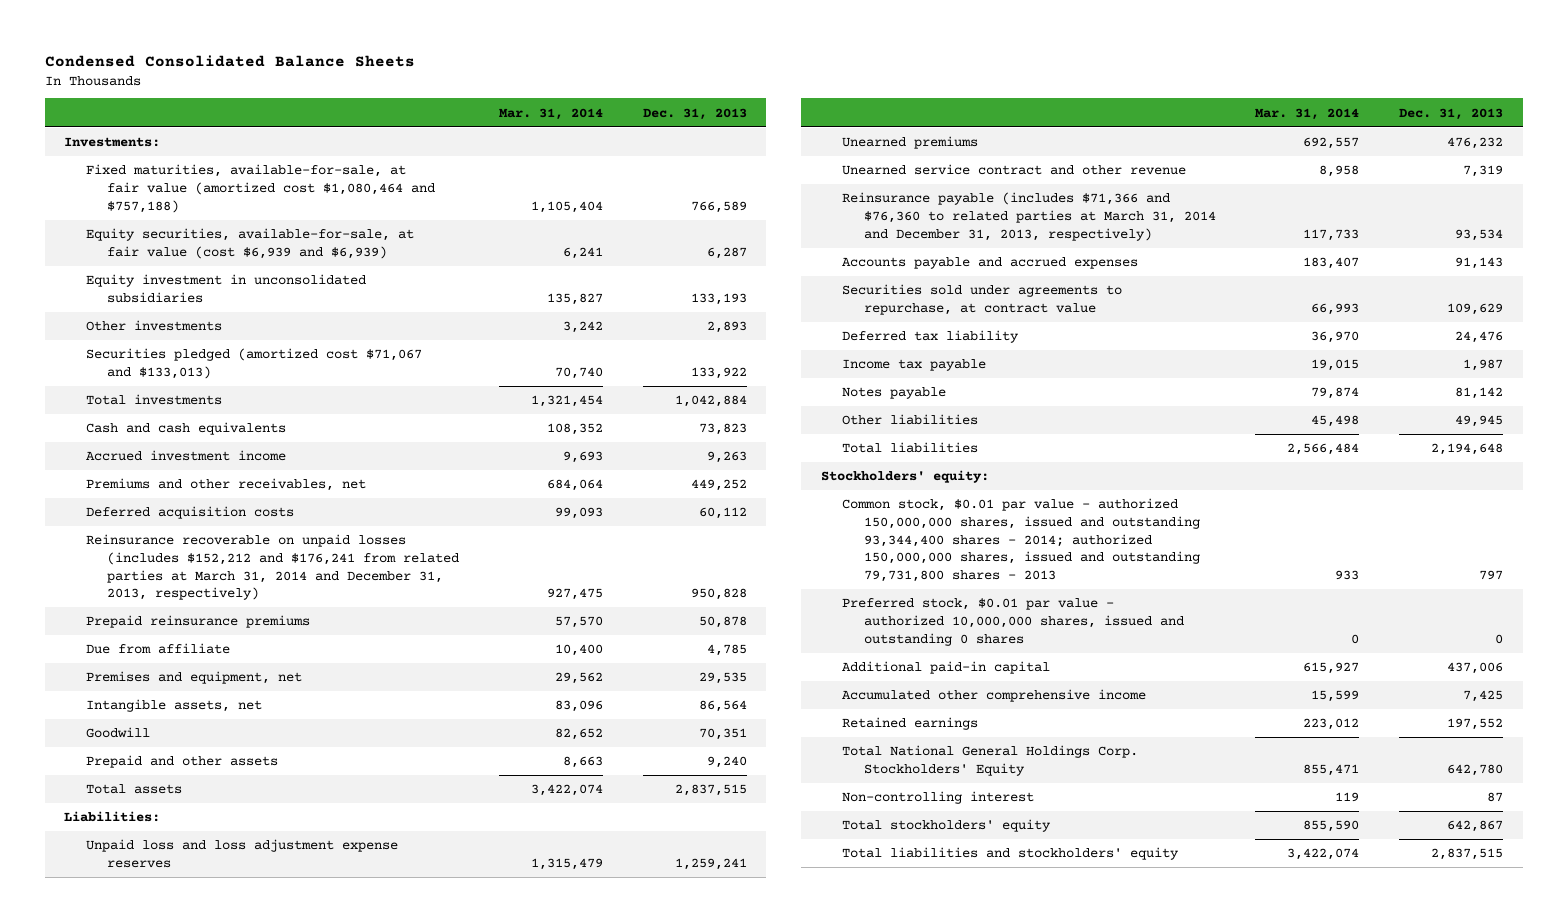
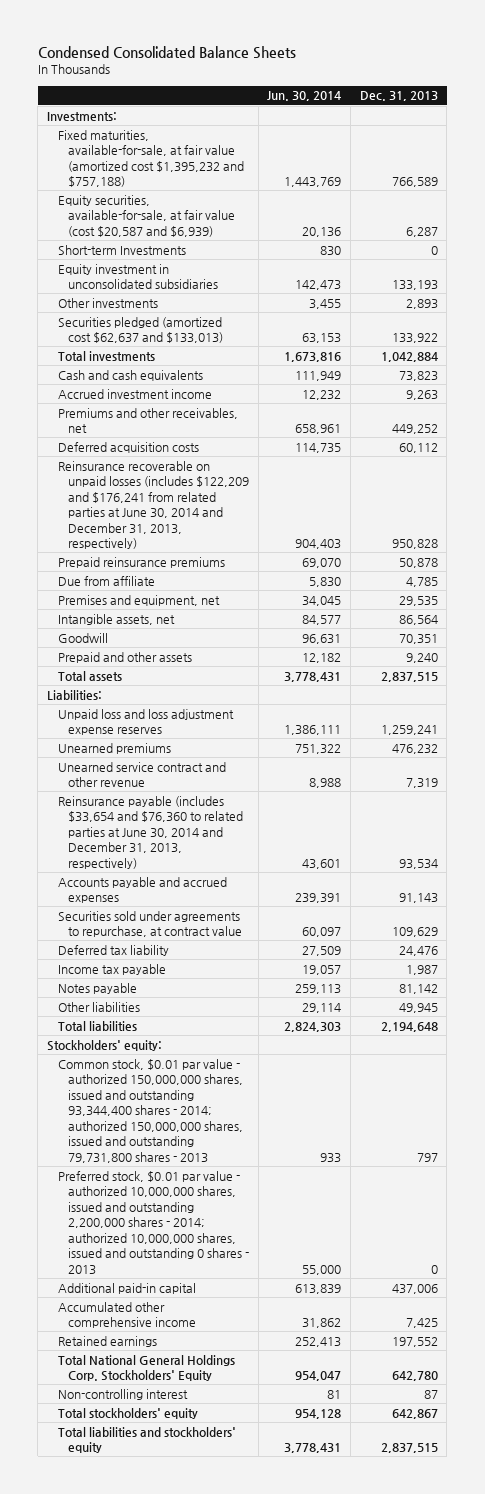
- | Mar. 31, 2014 | Dec. 31, 2013
+ | Jun. 30, 2014 | Dec. 31, 2013
- Fixed maturities, available-for-sale, at fair value (amortized cost $1,080,464 and $757,188) | 1,105,404 | 766,589
- Equity securities, available-for-sale, at fair value (cost $6,939 and $6,939) | 6,241 | 6,287
+ Fixed maturities, available-for-sale, at fair value (amortized cost $1,395,232 and $757,188) | 1,443,769 | 766,589
+ Equity securities, available-for-sale, at fair value (cost $20,587 and $6,939) | 20,136 | 6,287
+ Short-term Investments | 830 | 0
- Securities pledged (amortized cost $71,067 and $133,013) | 70,740 | 133,922
+ Securities pledged (amortized cost $62,637 and $133,013) | 63,153 | 133,922
- Reinsurance recoverable on unpaid losses (includes $152,212 and $176,241 from related parties at March 31, 2014 and December 31, 2013, respectively) | 927,475 | 950,828
+ Reinsurance recoverable on unpaid losses (includes $122,209 and $176,241 from related parties at June 30, 2014 and December 31, 2013, respectively) | 904,403 | 950,828
- Reinsurance payable (includes $71,366 and $76,360 to related parties at March 31, 2014 and December 31, 2013, respectively) | 117,733 | 93,534
+ Reinsurance payable (includes $33,654 and $76,360 to related parties at June 30, 2014 and December 31, 2013, respectively) | 43,601 | 93,534
- Preferred stock, $0.01 par value - authorized 10,000,000 shares, issued and outstanding 0 shares | 0 | 0
+ Preferred stock, $0.01 par value - authorized 10,000,000 shares, issued and outstanding 2,200,000 shares - 2014; authorized 10,000,000 shares, issued and outstanding 0 shares - 2013 | 55,000 | 0

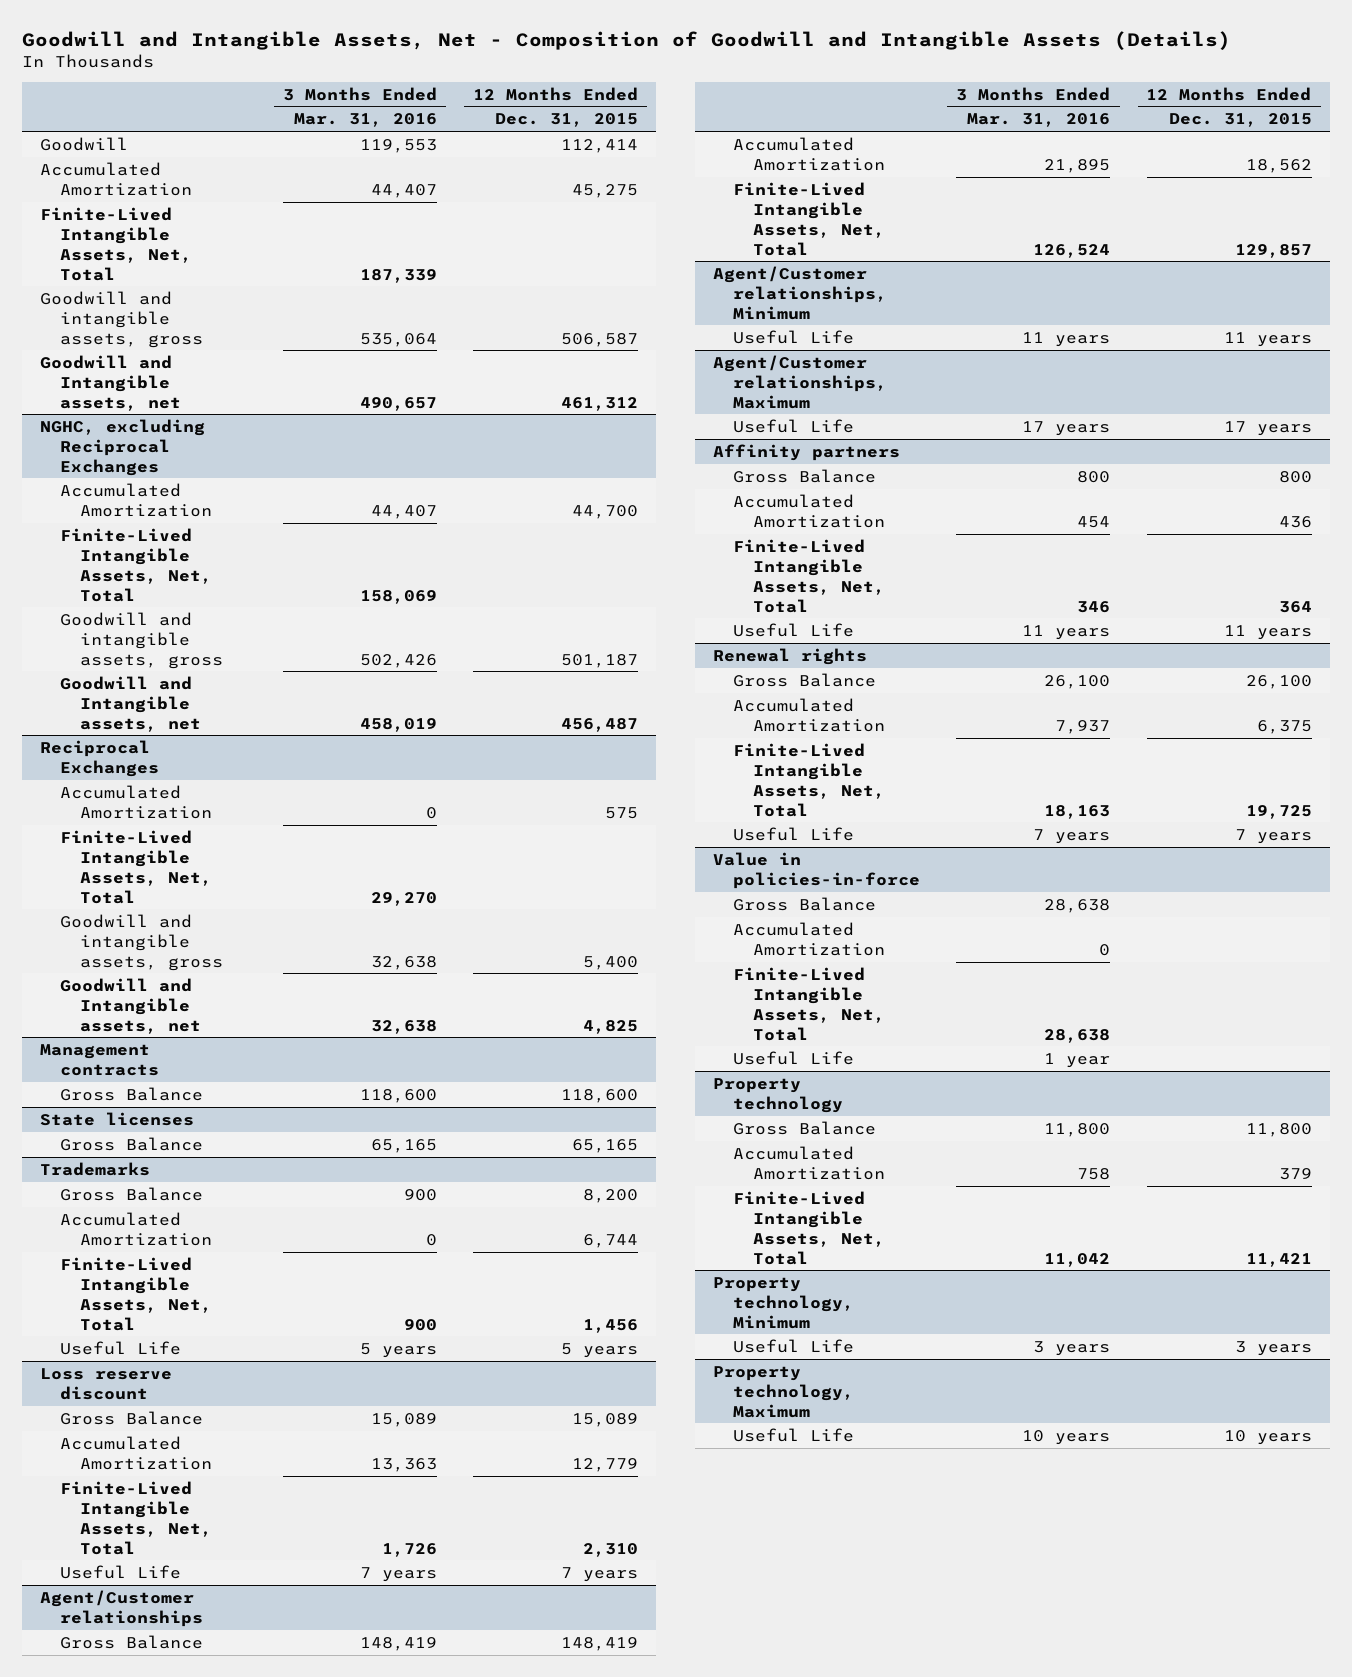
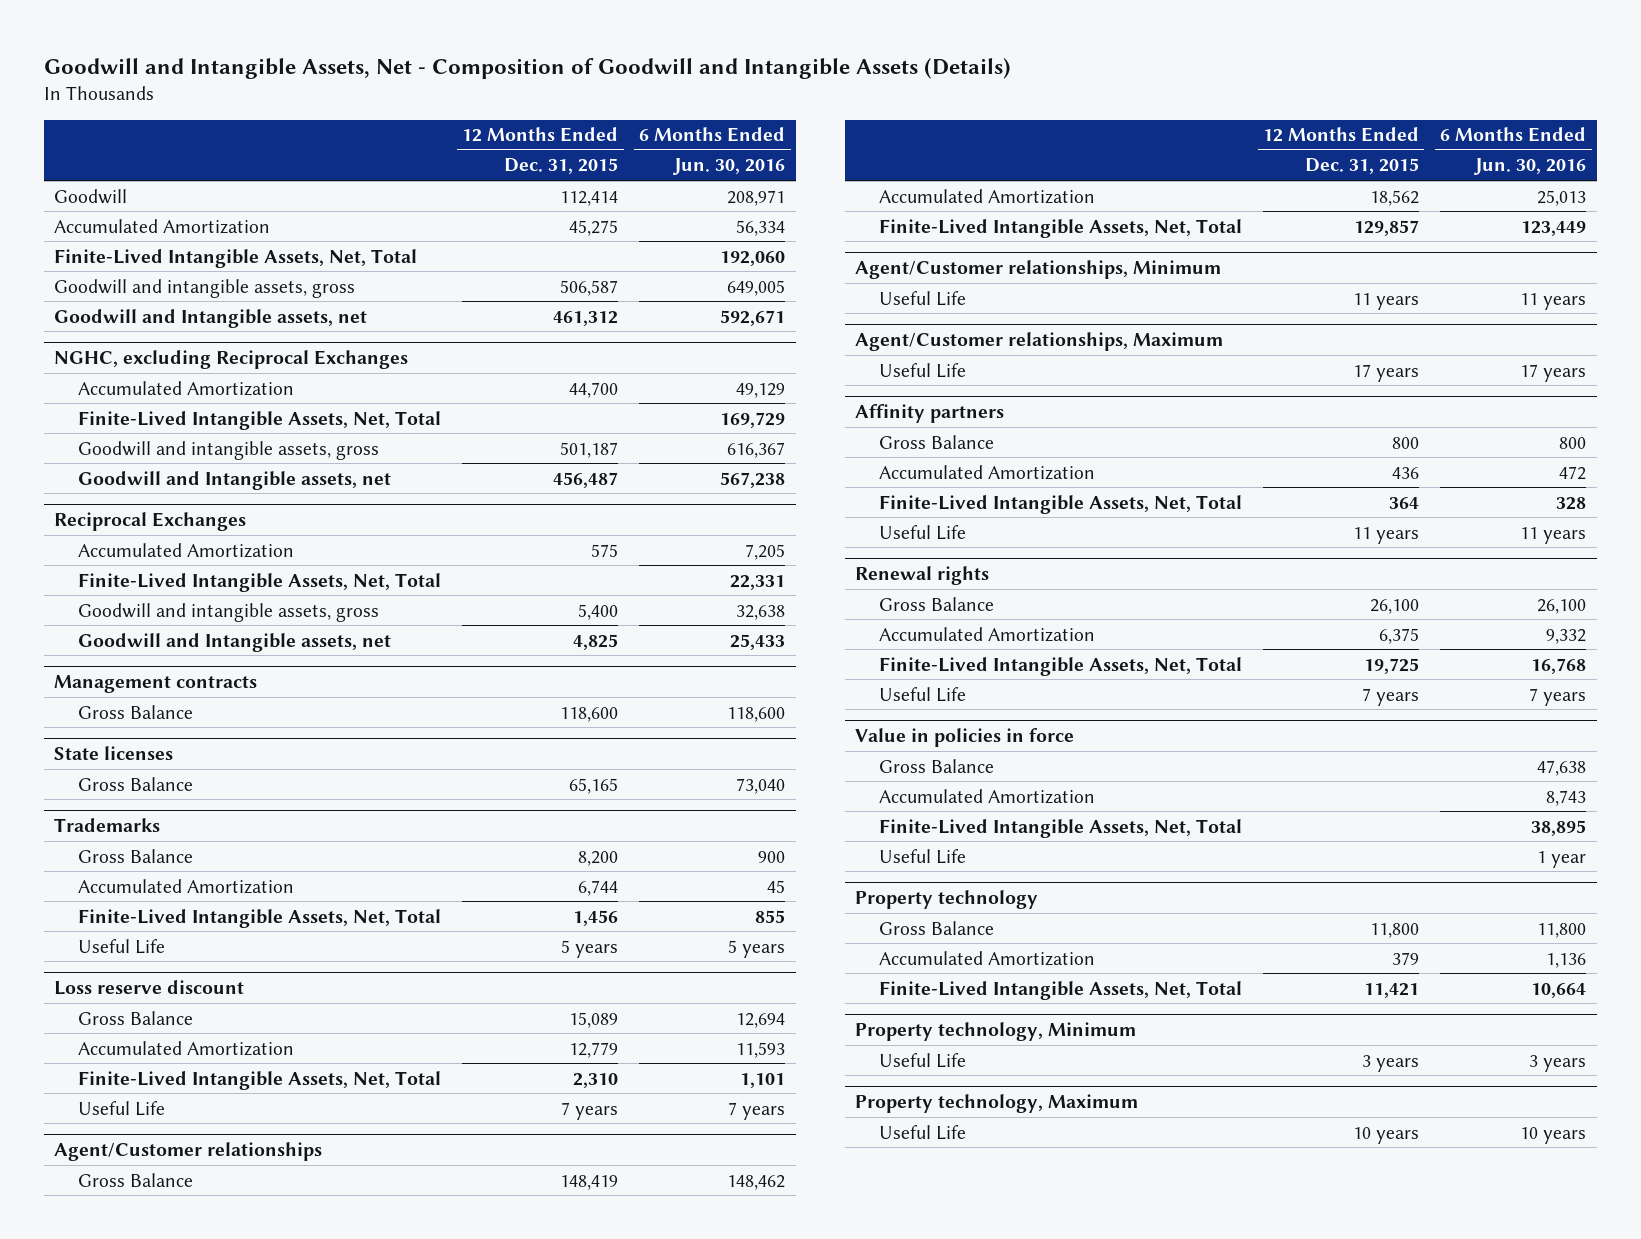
- | 3 Months Ended Mar. 31, 2016 | 12 Months Ended Dec. 31, 2015
+ | 12 Months Ended Dec. 31, 2015 | 6 Months Ended Jun. 30, 2016
- Value in policies-in-force
+ Value in policies in force

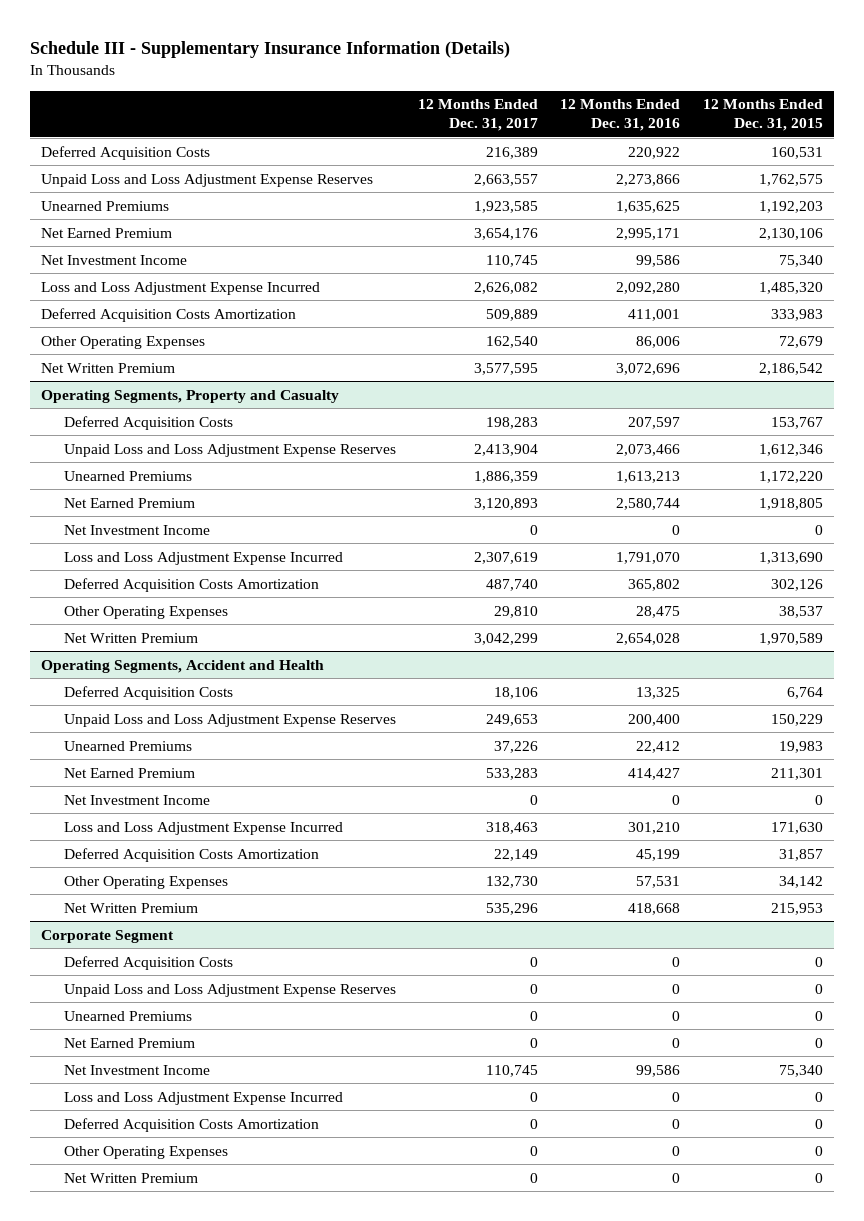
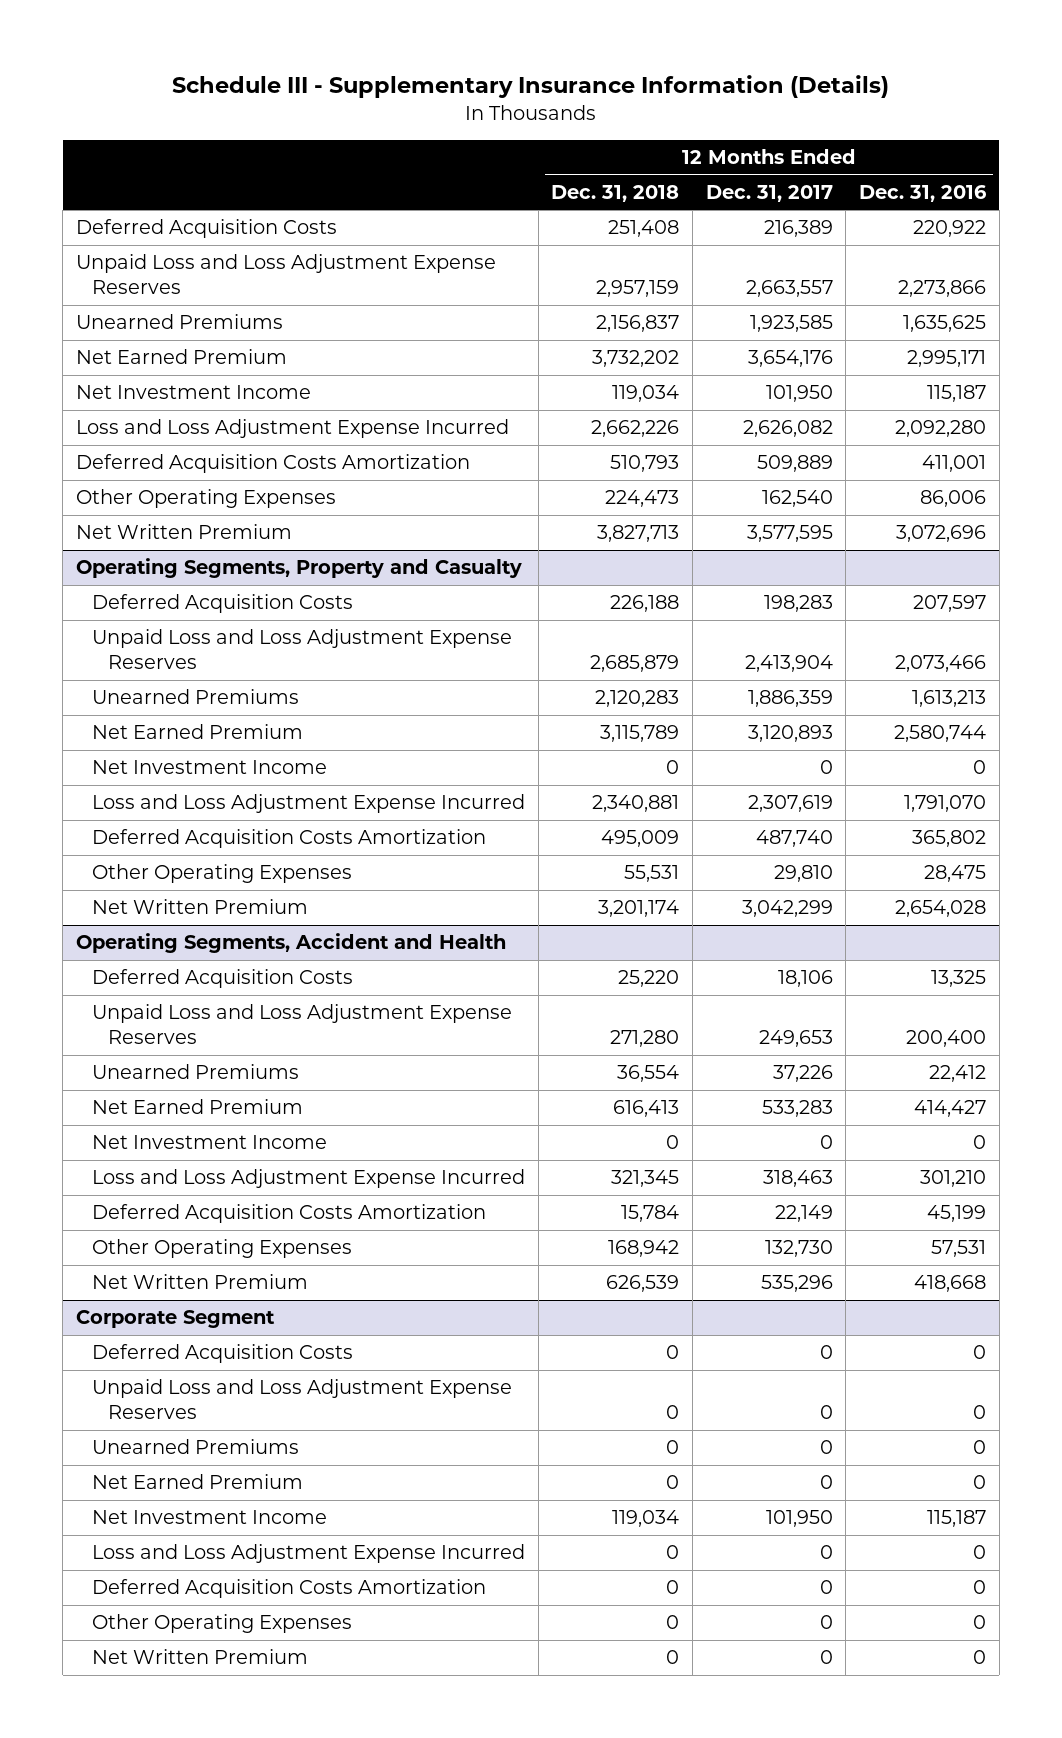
- | 12 Months Ended Dec. 31, 2017 | 12 Months Ended Dec. 31, 2016 | 12 Months Ended Dec. 31, 2015
+ | 12 Months Ended Dec. 31, 2018 | 12 Months Ended Dec. 31, 2017 | 12 Months Ended Dec. 31, 2016
- Net Investment Income | 110,745 | 99,586 | 75,340
+ Net Investment Income | 119,034 | 101,950 | 115,187
@ Corporate Segment
- Net Investment Income | 110,745 | 99,586 | 75,340
+ Net Investment Income | 119,034 | 101,950 | 115,187

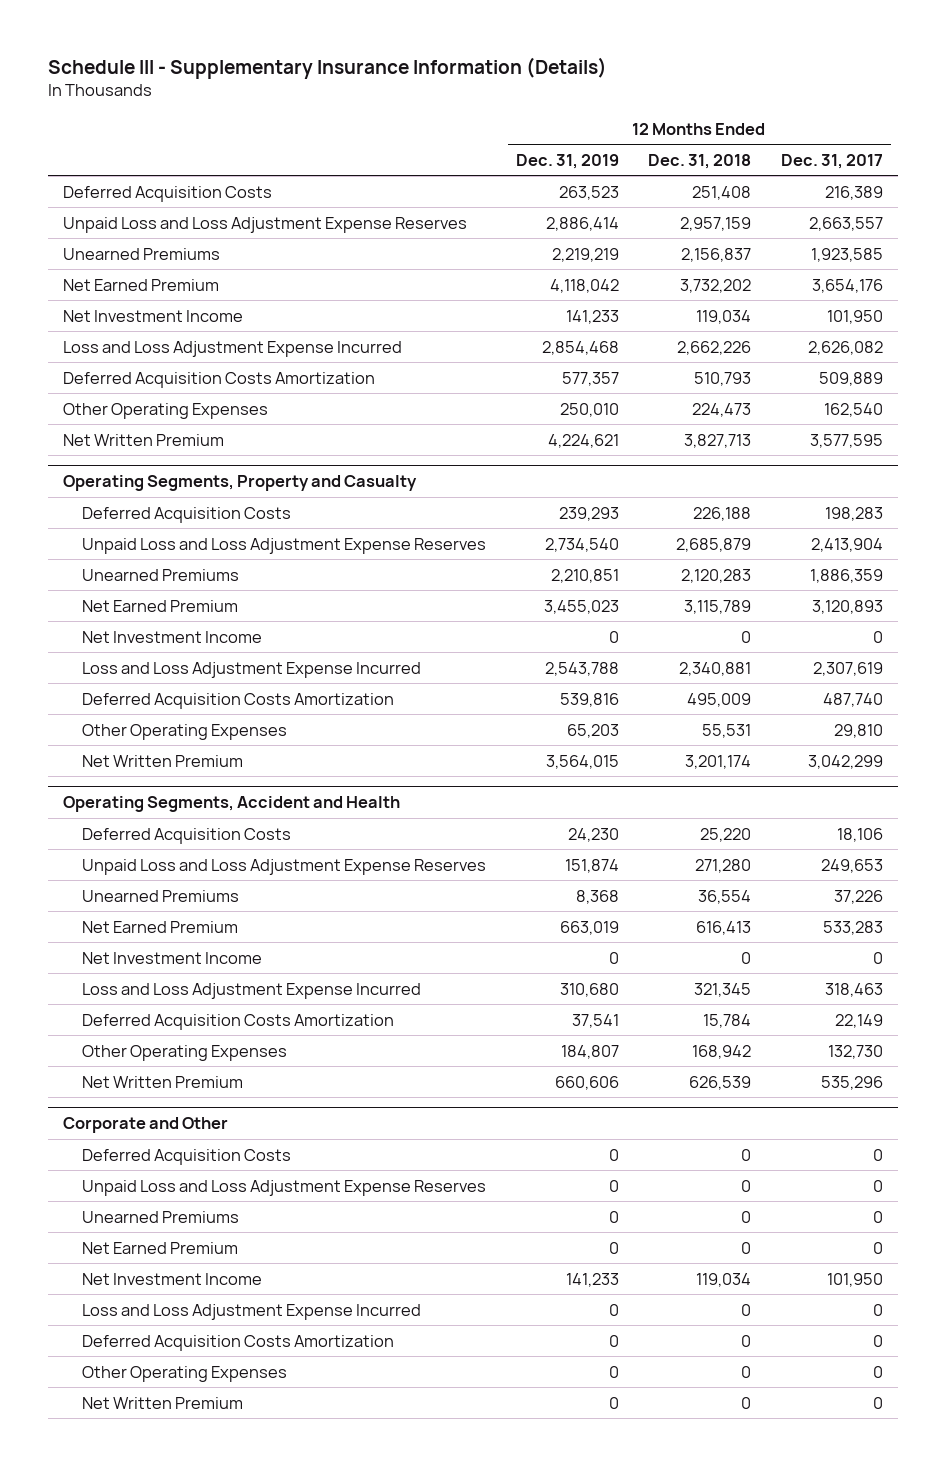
- | 12 Months Ended Dec. 31, 2018 | 12 Months Ended Dec. 31, 2017 | 12 Months Ended Dec. 31, 2016
+ | 12 Months Ended Dec. 31, 2019 | 12 Months Ended Dec. 31, 2018 | 12 Months Ended Dec. 31, 2017
- Corporate Segment
+ Corporate and Other

